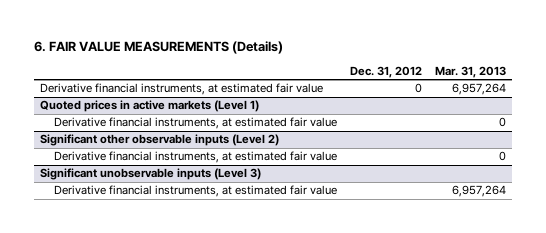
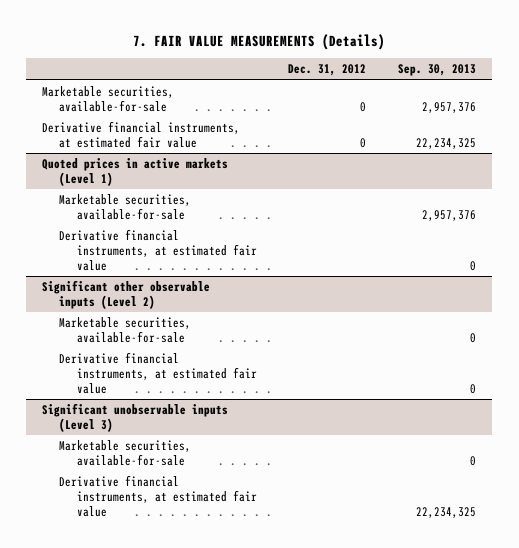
- 6. FAIR VALUE MEASUREMENTS (Details)
+ 7. FAIR VALUE MEASUREMENTS (Details)
- | Dec. 31, 2012 | Mar. 31, 2013
+ | Dec. 31, 2012 | Sep. 30, 2013
+ Marketable securities, available-for-sale | 0 | 2,957,376
@ Quoted prices in active markets (Level 1)
+ Marketable securities, available-for-sale | | 2,957,376
@ Significant other observable inputs (Level 2)
+ Marketable securities, available-for-sale | | 0
@ Significant unobservable inputs (Level 3)
+ Marketable securities, available-for-sale | | 0

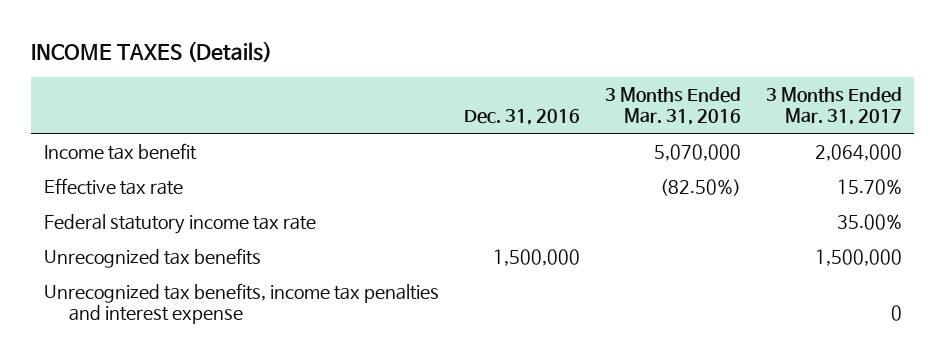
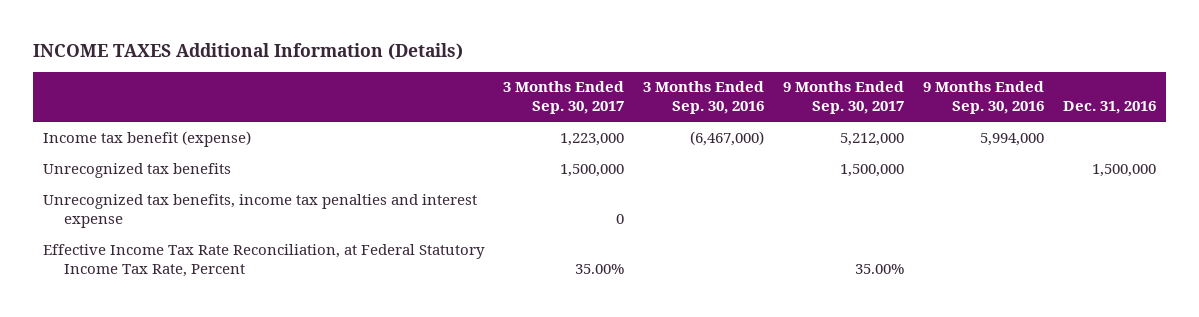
- INCOME TAXES (Details)
+ INCOME TAXES Additional Information (Details)
- | Dec. 31, 2016 | 3 Months Ended Mar. 31, 2016 | 3 Months Ended Mar. 31, 2017
+ | 3 Months Ended Sep. 30, 2017 | 3 Months Ended Sep. 30, 2016 | 9 Months Ended Sep. 30, 2017 | 9 Months Ended Sep. 30, 2016 | Dec. 31, 2016
- Income tax benefit | | 5,070,000 | 2,064,000
- Effective tax rate | | (82.50%) | 15.70%
- Federal statutory income tax rate | | | 35.00%
+ Income tax benefit (expense) | 1,223,000 | (6,467,000) | 5,212,000 | 5,994,000 |
+ Effective Income Tax Rate Reconciliation, at Federal Statutory Income Tax Rate, Percent | 35.00% | | 35.00% | |

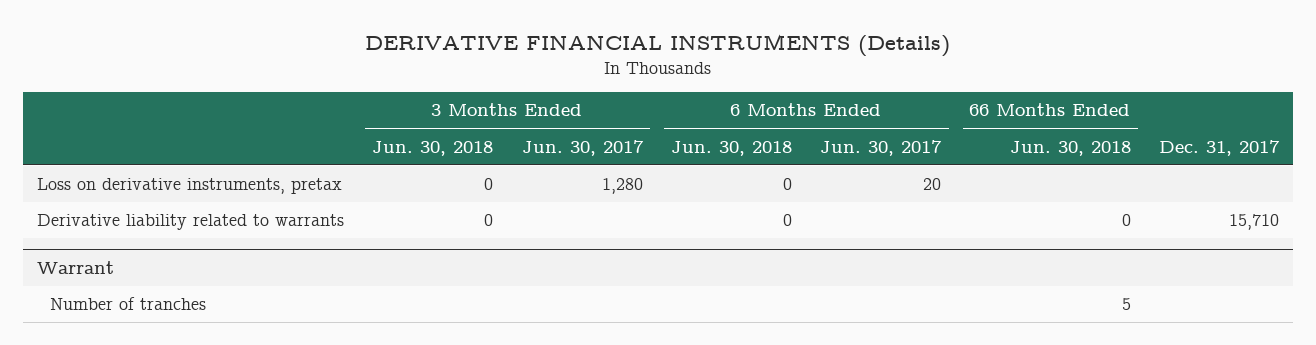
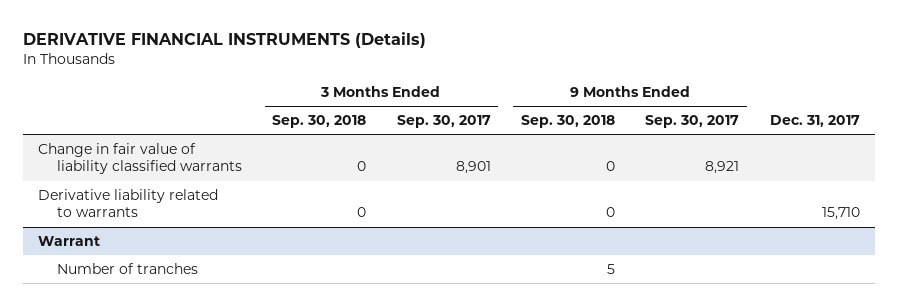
- | 3 Months Ended Jun. 30, 2018 | 3 Months Ended Jun. 30, 2017 | 6 Months Ended Jun. 30, 2018 | 6 Months Ended Jun. 30, 2017 | 66 Months Ended Jun. 30, 2018 | Dec. 31, 2017
+ | 3 Months Ended Sep. 30, 2018 | 3 Months Ended Sep. 30, 2017 | 9 Months Ended Sep. 30, 2018 | 9 Months Ended Sep. 30, 2017 | Dec. 31, 2017
- Loss on derivative instruments, pretax | 0 | 1,280 | 0 | 20 | |
+ Change in fair value of liability classified warrants | 0 | 8,901 | 0 | 8,921 |

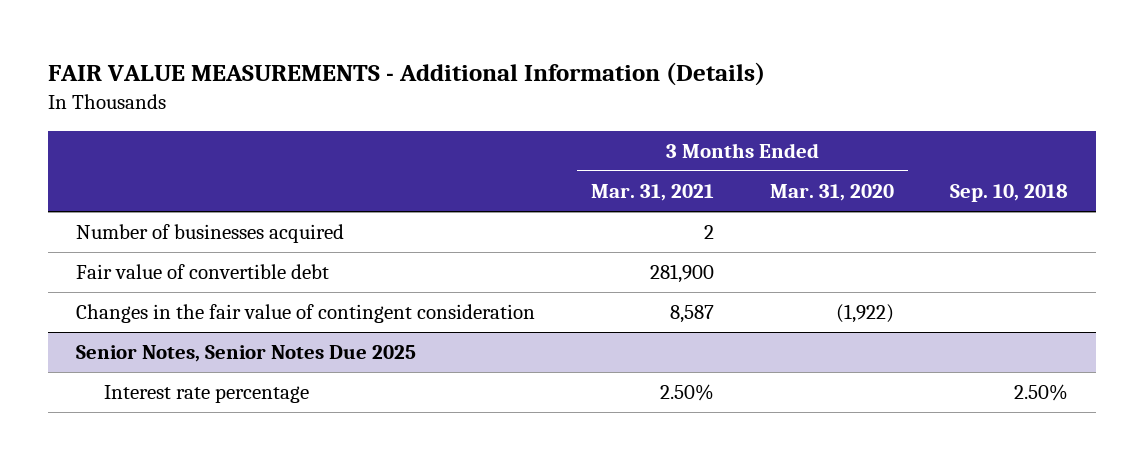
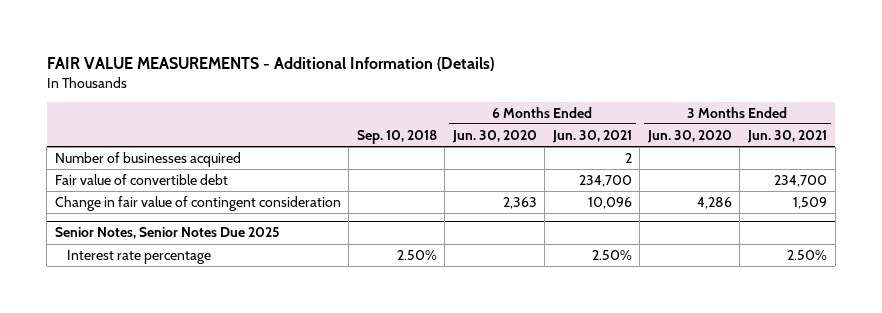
- | 3 Months Ended Mar. 31, 2021 | 3 Months Ended Mar. 31, 2020 | Sep. 10, 2018
+ | Sep. 10, 2018 | 6 Months Ended Jun. 30, 2020 | 6 Months Ended Jun. 30, 2021 | 3 Months Ended Jun. 30, 2020 | 3 Months Ended Jun. 30, 2021
- Changes in the fair value of contingent consideration | 8,587 | (1,922) |
+ Change in fair value of contingent consideration | | 2,363 | 10,096 | 4,286 | 1,509

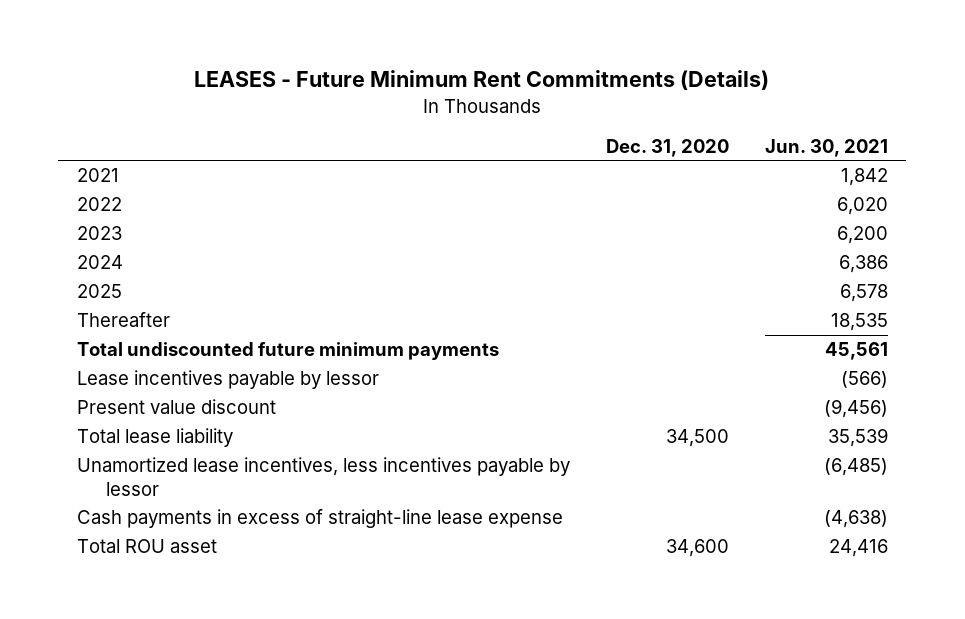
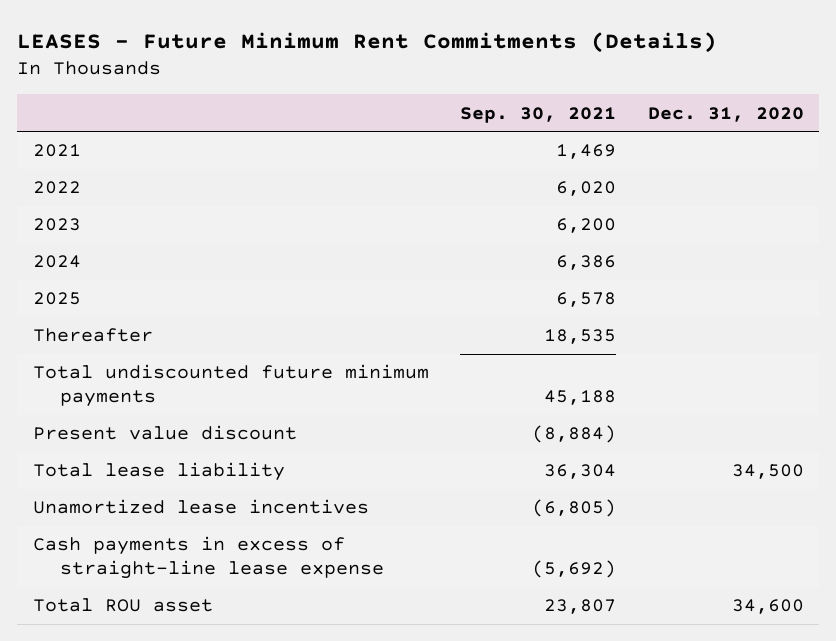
- | Dec. 31, 2020 | Jun. 30, 2021
+ | Sep. 30, 2021 | Dec. 31, 2020
- Lease incentives payable by lessor | | (566)
- Unamortized lease incentives, less incentives payable by lessor | | (6,485)
+ Unamortized lease incentives | (6,805) |

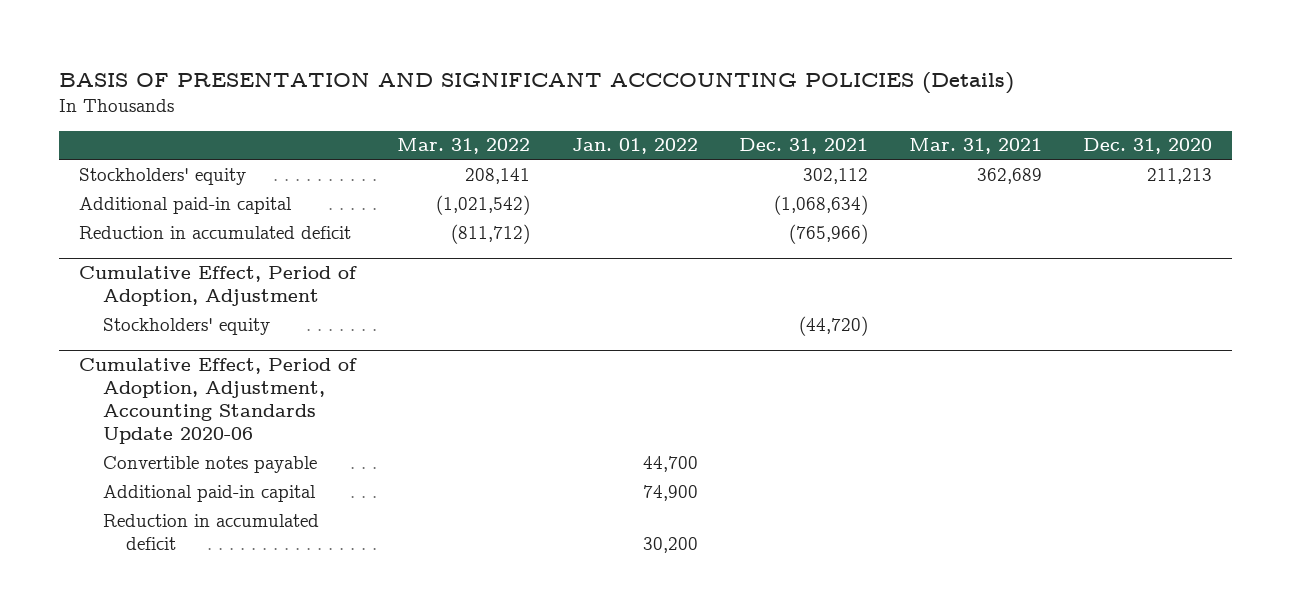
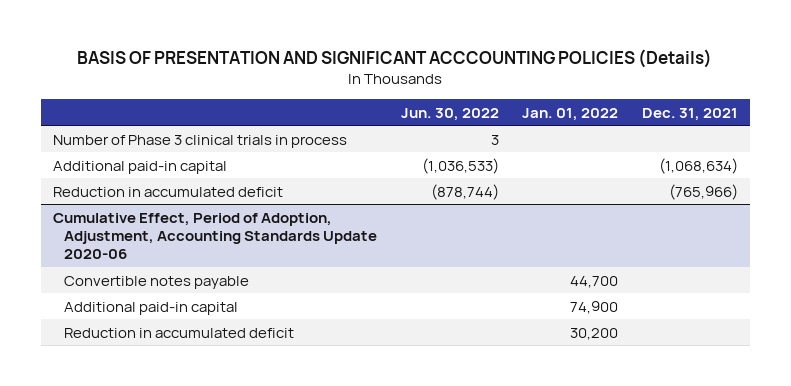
- | Mar. 31, 2022 | Jan. 01, 2022 | Dec. 31, 2021 | Mar. 31, 2021 | Dec. 31, 2020
+ | Jun. 30, 2022 | Jan. 01, 2022 | Dec. 31, 2021
- Stockholders' equity | 208,141 | | 302,112 | 362,689 | 211,213
+ Number of Phase 3 clinical trials in process | 3 | |
- Cumulative Effect, Period of Adoption, Adjustment
- Stockholders' equity | | | (44,720) | |

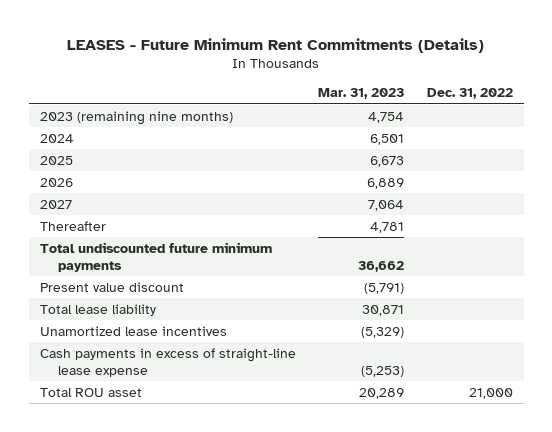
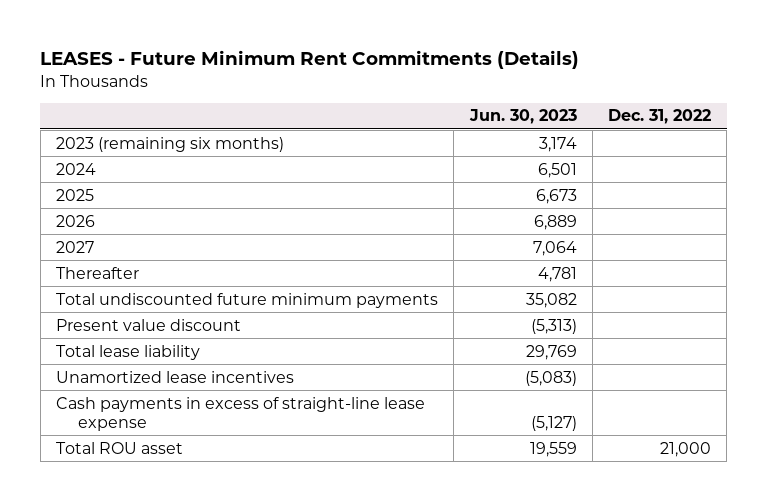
- | Mar. 31, 2023 | Dec. 31, 2022
+ | Jun. 30, 2023 | Dec. 31, 2022
- 2023 (remaining nine months) | 4,754 |
+ 2023 (remaining six months) | 3,174 |

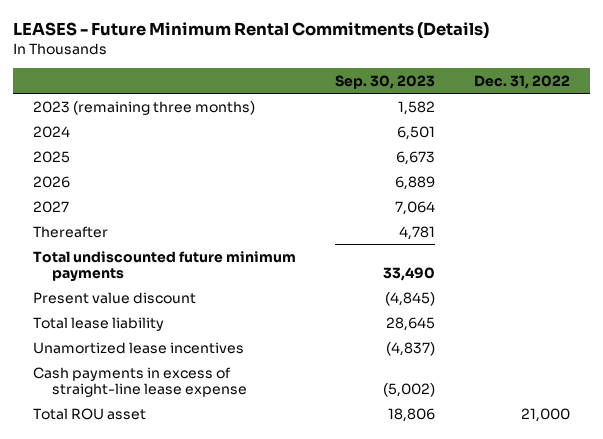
- LEASES - Future Minimum Rent Commitments (Details)
+ LEASES - Future Minimum Rental Commitments (Details)
- | Jun. 30, 2023 | Dec. 31, 2022
+ | Sep. 30, 2023 | Dec. 31, 2022
- 2023 (remaining six months) | 3,174 |
+ 2023 (remaining three months) | 1,582 |

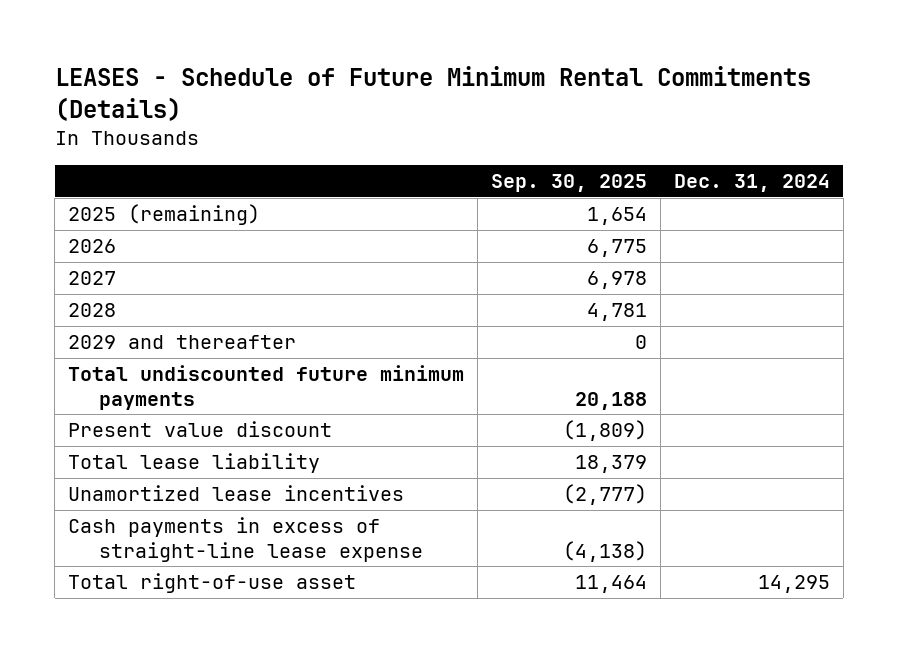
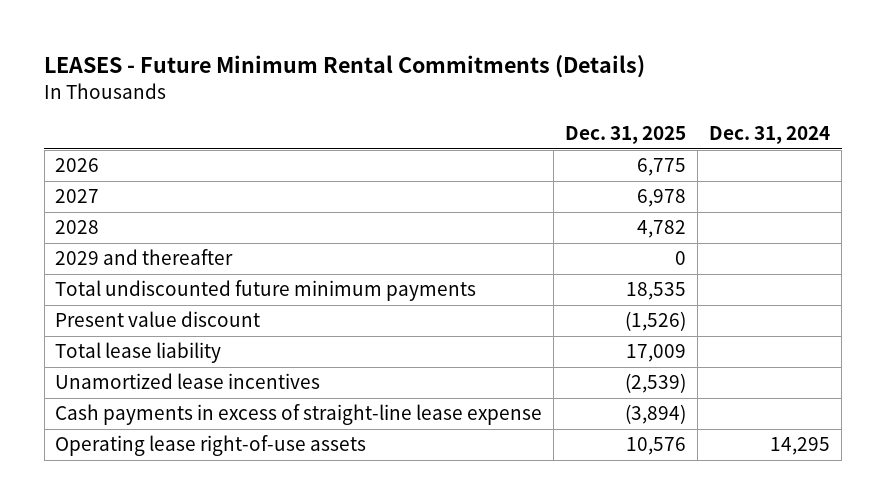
- LEASES - Schedule of Future Minimum Rental Commitments (Details)
+ LEASES - Future Minimum Rental Commitments (Details)
- | Sep. 30, 2025 | Dec. 31, 2024
+ | Dec. 31, 2025 | Dec. 31, 2024
- 2025 (remaining) | 1,654 |
- Total right-of-use asset | 11,464 | 14,295
+ Operating lease right-of-use assets | 10,576 | 14,295

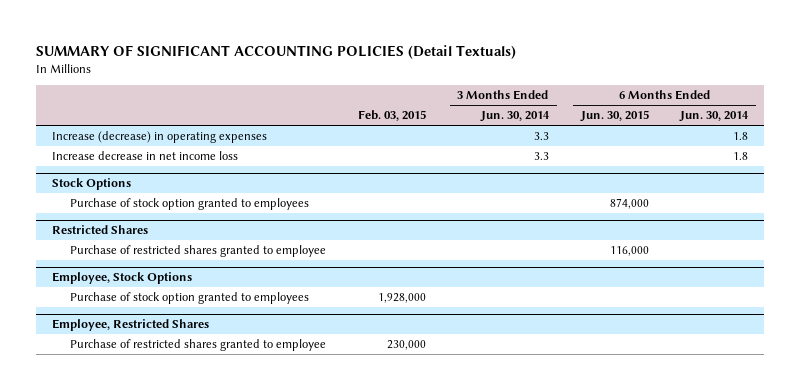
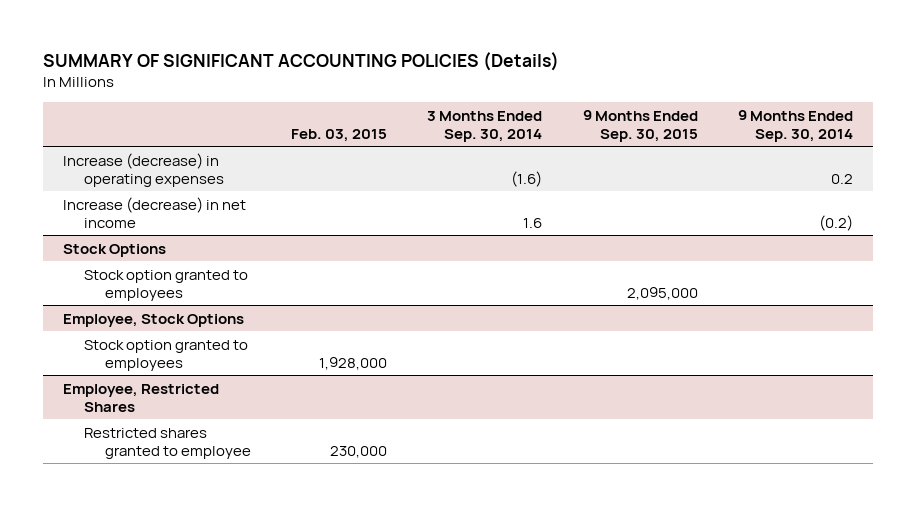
- SUMMARY OF SIGNIFICANT ACCOUNTING POLICIES (Detail Textuals)
+ SUMMARY OF SIGNIFICANT ACCOUNTING POLICIES (Details)
- | Feb. 03, 2015 | 3 Months Ended Jun. 30, 2014 | 6 Months Ended Jun. 30, 2015 | 6 Months Ended Jun. 30, 2014
+ | Feb. 03, 2015 | 3 Months Ended Sep. 30, 2014 | 9 Months Ended Sep. 30, 2015 | 9 Months Ended Sep. 30, 2014
- Increase decrease in net income loss | | 3.3 | | 1.8
+ Increase (decrease) in net income | | 1.6 | | (0.2)
@ Stock Options
- Purchase of stock option granted to employees | | | 874,000 |
- Restricted Shares
- Purchase of restricted shares granted to employee | | | 116,000 |
@ Stock Options
+ Stock option granted to employees | | | 2,095,000 |
@ Employee, Stock Options
- Purchase of stock option granted to employees | 1,928,000 | | |
+ Stock option granted to employees | 1,928,000 | | |
@ Employee, Restricted Shares
- Purchase of restricted shares granted to employee | 230,000 | | |
+ Restricted shares granted to employee | 230,000 | | |

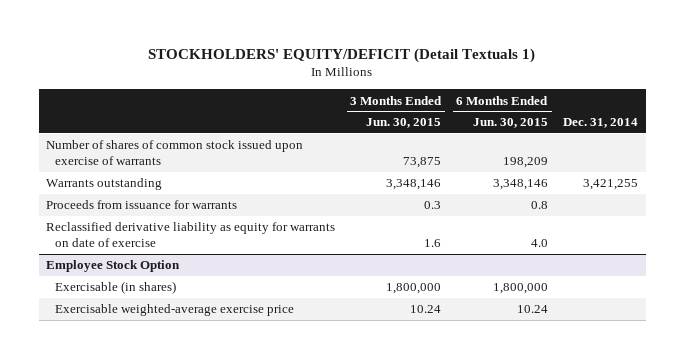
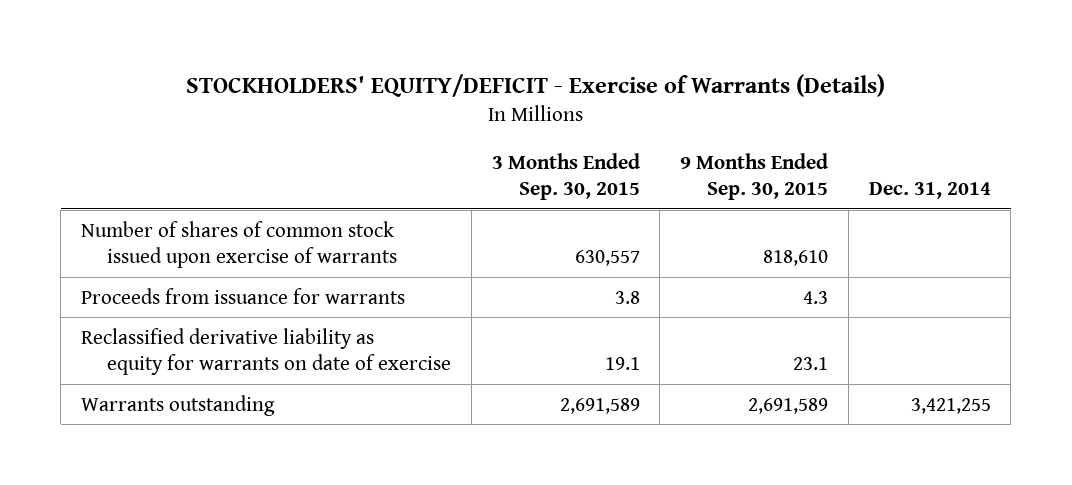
- STOCKHOLDERS' EQUITY/DEFICIT (Detail Textuals 1)
+ STOCKHOLDERS' EQUITY/DEFICIT - Exercise of Warrants (Details)
- | 3 Months Ended Jun. 30, 2015 | 6 Months Ended Jun. 30, 2015 | Dec. 31, 2014
+ | 3 Months Ended Sep. 30, 2015 | 9 Months Ended Sep. 30, 2015 | Dec. 31, 2014
- Employee Stock Option
- Exercisable (in shares) | 1,800,000 | 1,800,000 |
- Exercisable weighted-average exercise price | 10.24 | 10.24 |
moved down: Warrants outstanding | 2,691,589 | 2,691,589 | 3,421,255

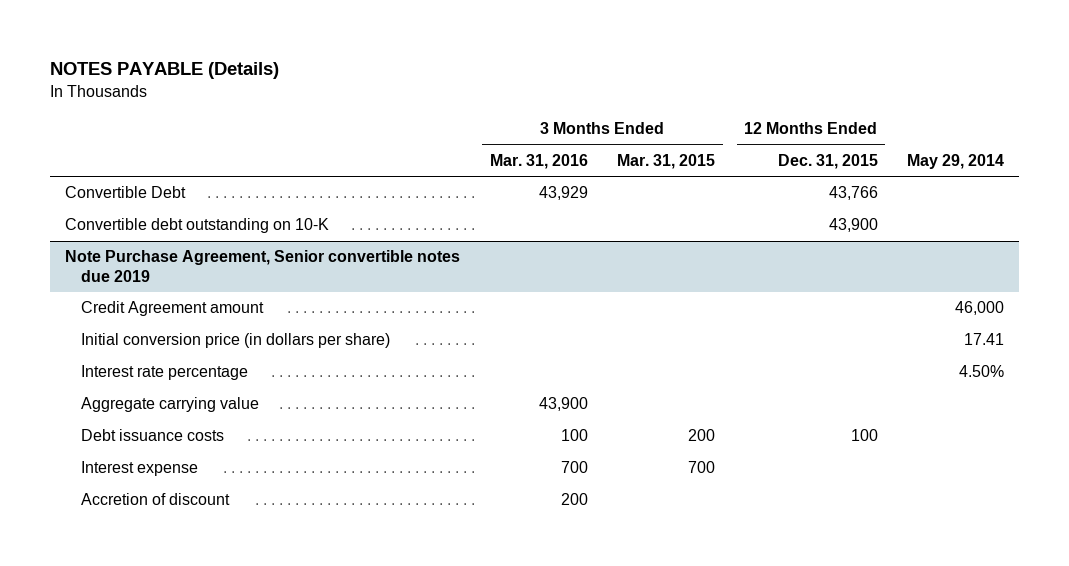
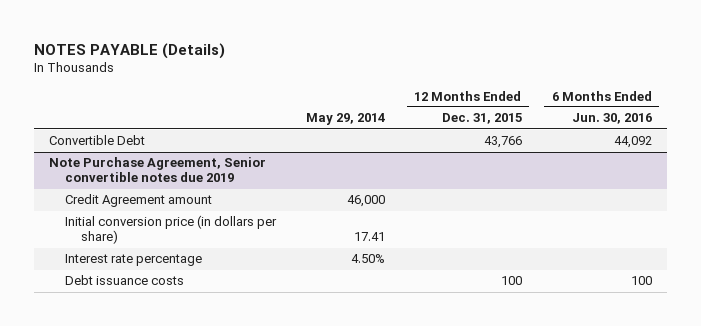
- | 3 Months Ended Mar. 31, 2016 | 3 Months Ended Mar. 31, 2015 | 12 Months Ended Dec. 31, 2015 | May 29, 2014
+ | May 29, 2014 | 12 Months Ended Dec. 31, 2015 | 6 Months Ended Jun. 30, 2016
- Convertible debt outstanding on 10-K | | | 43,900 |
@ Note Purchase Agreement, Senior convertible notes due 2019
- Aggregate carrying value | 43,900 | | |
- Interest expense | 700 | 700 | |
- Accretion of discount | 200 | | |

